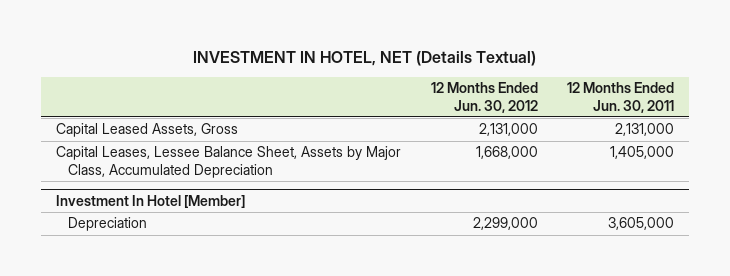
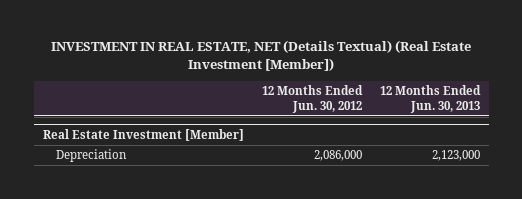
- INVESTMENT IN HOTEL, NET (Details Textual)
+ INVESTMENT IN REAL ESTATE, NET (Details Textual) (Real Estate Investment [Member])
- | 12 Months Ended Jun. 30, 2012 | 12 Months Ended Jun. 30, 2011
+ | 12 Months Ended Jun. 30, 2012 | 12 Months Ended Jun. 30, 2013
- Capital Leased Assets, Gross | 2,131,000 | 2,131,000
- Capital Leases, Lessee Balance Sheet, Assets by Major Class, Accumulated Depreciation | 1,668,000 | 1,405,000
- Investment In Hotel [Member]
- Depreciation | 2,299,000 | 3,605,000
+ Real Estate Investment [Member]
+ Depreciation | 2,086,000 | 2,123,000

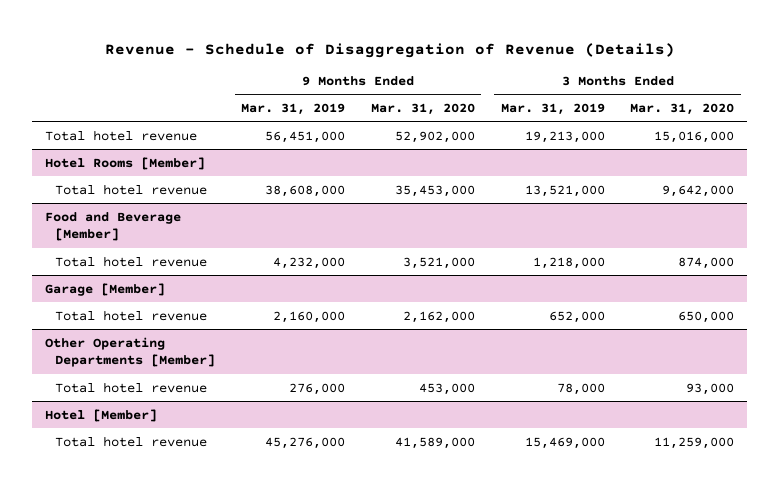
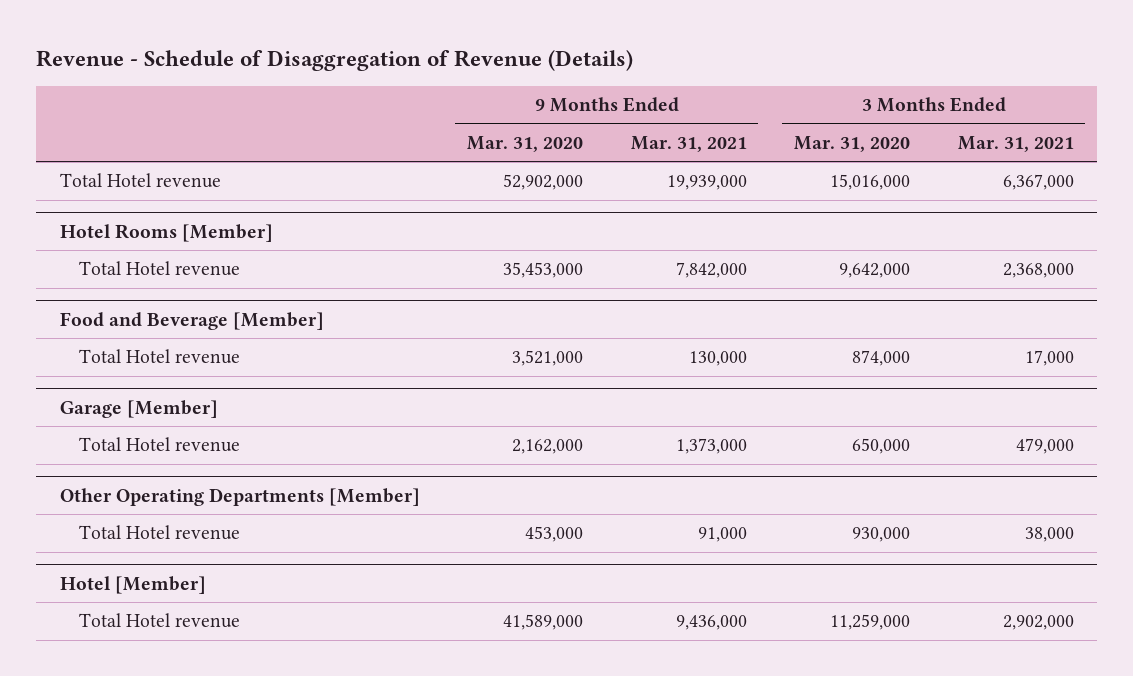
- | 9 Months Ended Mar. 31, 2019 | 9 Months Ended Mar. 31, 2020 | 3 Months Ended Mar. 31, 2019 | 3 Months Ended Mar. 31, 2020
+ | 9 Months Ended Mar. 31, 2020 | 9 Months Ended Mar. 31, 2021 | 3 Months Ended Mar. 31, 2020 | 3 Months Ended Mar. 31, 2021
- Total hotel revenue | 56,451,000 | 52,902,000 | 19,213,000 | 15,016,000
+ Total Hotel revenue | 52,902,000 | 19,939,000 | 15,016,000 | 6,367,000
@ Hotel Rooms [Member]
- Total hotel revenue | 38,608,000 | 35,453,000 | 13,521,000 | 9,642,000
+ Total Hotel revenue | 35,453,000 | 7,842,000 | 9,642,000 | 2,368,000
@ Food and Beverage [Member]
- Total hotel revenue | 4,232,000 | 3,521,000 | 1,218,000 | 874,000
+ Total Hotel revenue | 3,521,000 | 130,000 | 874,000 | 17,000
@ Garage [Member]
- Total hotel revenue | 2,160,000 | 2,162,000 | 652,000 | 650,000
+ Total Hotel revenue | 2,162,000 | 1,373,000 | 650,000 | 479,000
@ Other Operating Departments [Member]
- Total hotel revenue | 276,000 | 453,000 | 78,000 | 93,000
+ Total Hotel revenue | 453,000 | 91,000 | 930,000 | 38,000
@ Hotel [Member]
- Total hotel revenue | 45,276,000 | 41,589,000 | 15,469,000 | 11,259,000
+ Total Hotel revenue | 41,589,000 | 9,436,000 | 11,259,000 | 2,902,000

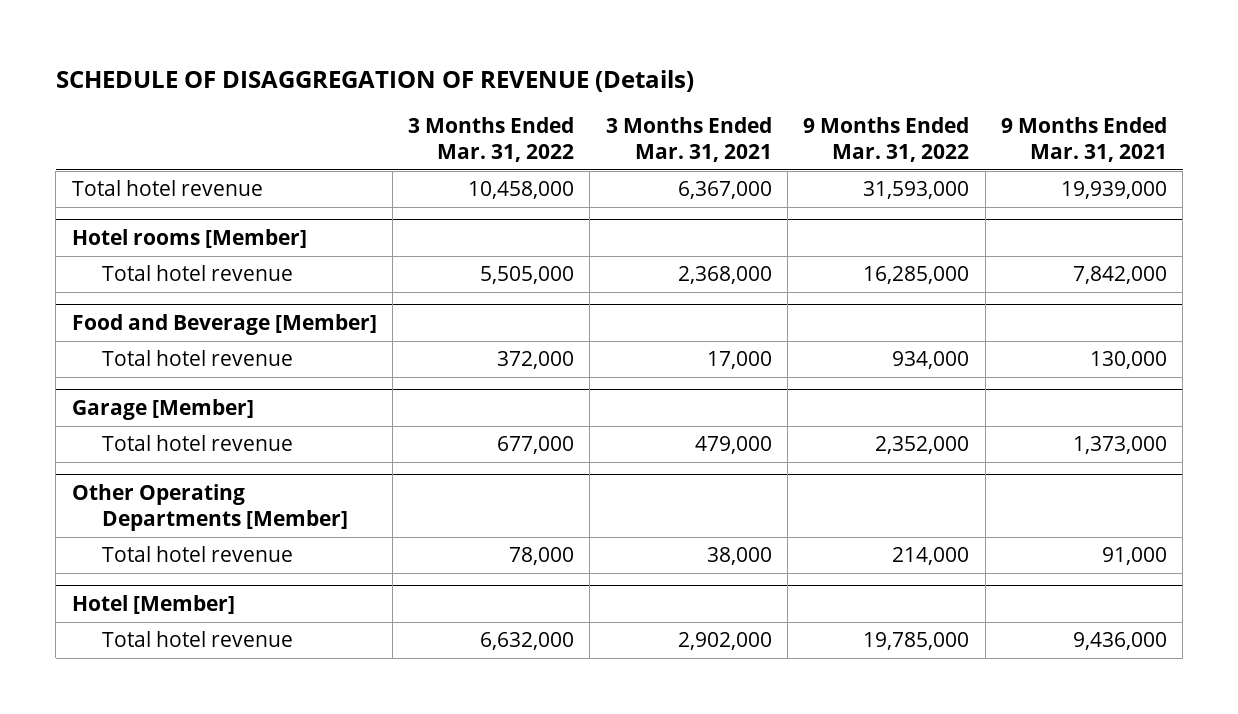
- Revenue - Schedule of Disaggregation of Revenue (Details)
+ SCHEDULE OF DISAGGREGATION OF REVENUE (Details)
- | 9 Months Ended Mar. 31, 2020 | 9 Months Ended Mar. 31, 2021 | 3 Months Ended Mar. 31, 2020 | 3 Months Ended Mar. 31, 2021
+ | 3 Months Ended Mar. 31, 2022 | 3 Months Ended Mar. 31, 2021 | 9 Months Ended Mar. 31, 2022 | 9 Months Ended Mar. 31, 2021
- Total Hotel revenue | 52,902,000 | 19,939,000 | 15,016,000 | 6,367,000
- Hotel Rooms [Member]
- Total Hotel revenue | 35,453,000 | 7,842,000 | 9,642,000 | 2,368,000
+ Total hotel revenue | 10,458,000 | 6,367,000 | 31,593,000 | 19,939,000
+ Hotel rooms [Member]
+ Total hotel revenue | 5,505,000 | 2,368,000 | 16,285,000 | 7,842,000
@ Food and Beverage [Member]
- Total Hotel revenue | 3,521,000 | 130,000 | 874,000 | 17,000
+ Total hotel revenue | 372,000 | 17,000 | 934,000 | 130,000
@ Garage [Member]
- Total Hotel revenue | 2,162,000 | 1,373,000 | 650,000 | 479,000
+ Total hotel revenue | 677,000 | 479,000 | 2,352,000 | 1,373,000
@ Other Operating Departments [Member]
- Total Hotel revenue | 453,000 | 91,000 | 930,000 | 38,000
+ Total hotel revenue | 78,000 | 38,000 | 214,000 | 91,000
@ Hotel [Member]
- Total Hotel revenue | 41,589,000 | 9,436,000 | 11,259,000 | 2,902,000
+ Total hotel revenue | 6,632,000 | 2,902,000 | 19,785,000 | 9,436,000

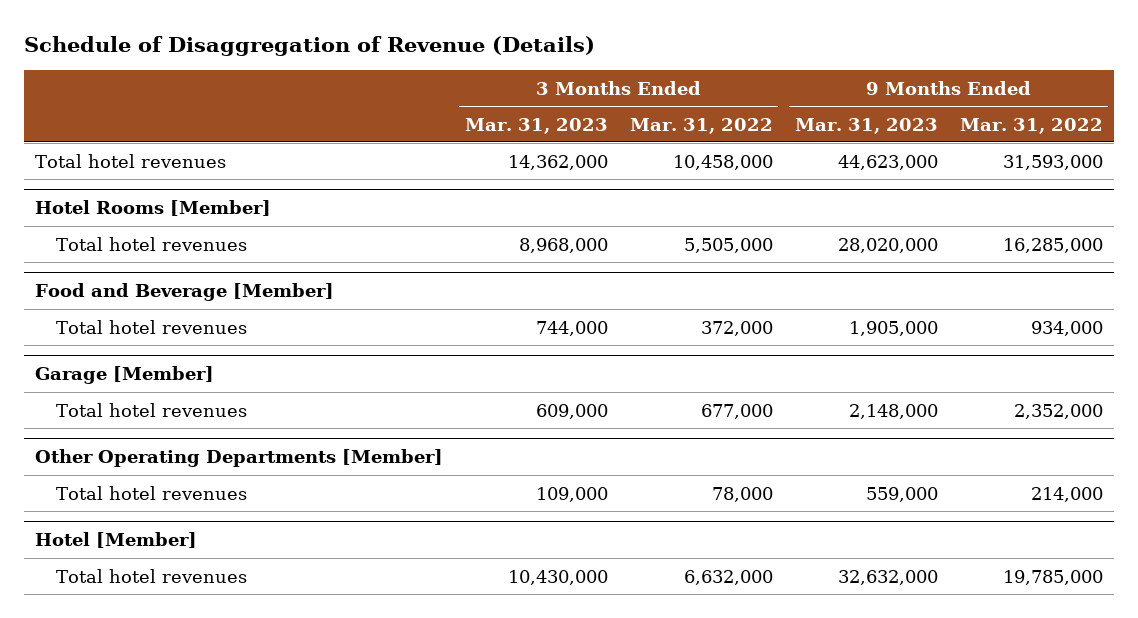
- SCHEDULE OF DISAGGREGATION OF REVENUE (Details)
+ Schedule of Disaggregation of Revenue (Details)
- | 3 Months Ended Mar. 31, 2022 | 3 Months Ended Mar. 31, 2021 | 9 Months Ended Mar. 31, 2022 | 9 Months Ended Mar. 31, 2021
+ | 3 Months Ended Mar. 31, 2023 | 3 Months Ended Mar. 31, 2022 | 9 Months Ended Mar. 31, 2023 | 9 Months Ended Mar. 31, 2022
- Total hotel revenue | 10,458,000 | 6,367,000 | 31,593,000 | 19,939,000
- Hotel rooms [Member]
- Total hotel revenue | 5,505,000 | 2,368,000 | 16,285,000 | 7,842,000
+ Total hotel revenues | 14,362,000 | 10,458,000 | 44,623,000 | 31,593,000
+ Hotel Rooms [Member]
+ Total hotel revenues | 8,968,000 | 5,505,000 | 28,020,000 | 16,285,000
@ Food and Beverage [Member]
- Total hotel revenue | 372,000 | 17,000 | 934,000 | 130,000
+ Total hotel revenues | 744,000 | 372,000 | 1,905,000 | 934,000
@ Garage [Member]
- Total hotel revenue | 677,000 | 479,000 | 2,352,000 | 1,373,000
+ Total hotel revenues | 609,000 | 677,000 | 2,148,000 | 2,352,000
@ Other Operating Departments [Member]
- Total hotel revenue | 78,000 | 38,000 | 214,000 | 91,000
+ Total hotel revenues | 109,000 | 78,000 | 559,000 | 214,000
@ Hotel [Member]
- Total hotel revenue | 6,632,000 | 2,902,000 | 19,785,000 | 9,436,000
+ Total hotel revenues | 10,430,000 | 6,632,000 | 32,632,000 | 19,785,000

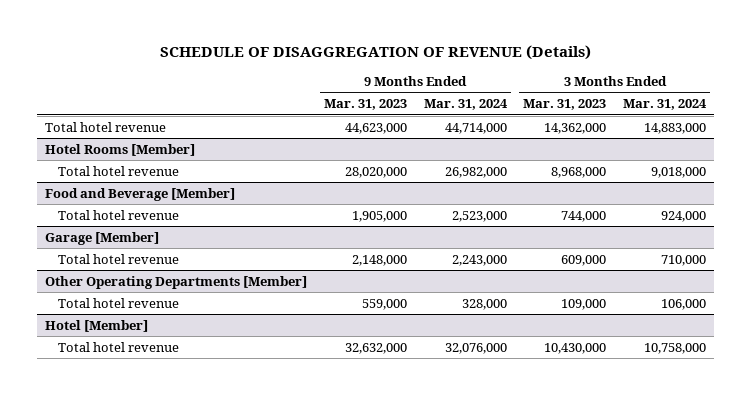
- Schedule of Disaggregation of Revenue (Details)
+ SCHEDULE OF DISAGGREGATION OF REVENUE (Details)
- | 3 Months Ended Mar. 31, 2023 | 3 Months Ended Mar. 31, 2022 | 9 Months Ended Mar. 31, 2023 | 9 Months Ended Mar. 31, 2022
+ | 9 Months Ended Mar. 31, 2023 | 9 Months Ended Mar. 31, 2024 | 3 Months Ended Mar. 31, 2023 | 3 Months Ended Mar. 31, 2024
- Total hotel revenues | 14,362,000 | 10,458,000 | 44,623,000 | 31,593,000
+ Total hotel revenue | 44,623,000 | 44,714,000 | 14,362,000 | 14,883,000
@ Hotel Rooms [Member]
- Total hotel revenues | 8,968,000 | 5,505,000 | 28,020,000 | 16,285,000
+ Total hotel revenue | 28,020,000 | 26,982,000 | 8,968,000 | 9,018,000
@ Food and Beverage [Member]
- Total hotel revenues | 744,000 | 372,000 | 1,905,000 | 934,000
+ Total hotel revenue | 1,905,000 | 2,523,000 | 744,000 | 924,000
@ Garage [Member]
- Total hotel revenues | 609,000 | 677,000 | 2,148,000 | 2,352,000
+ Total hotel revenue | 2,148,000 | 2,243,000 | 609,000 | 710,000
@ Other Operating Departments [Member]
- Total hotel revenues | 109,000 | 78,000 | 559,000 | 214,000
+ Total hotel revenue | 559,000 | 328,000 | 109,000 | 106,000
@ Hotel [Member]
- Total hotel revenues | 10,430,000 | 6,632,000 | 32,632,000 | 19,785,000
+ Total hotel revenue | 32,632,000 | 32,076,000 | 10,430,000 | 10,758,000

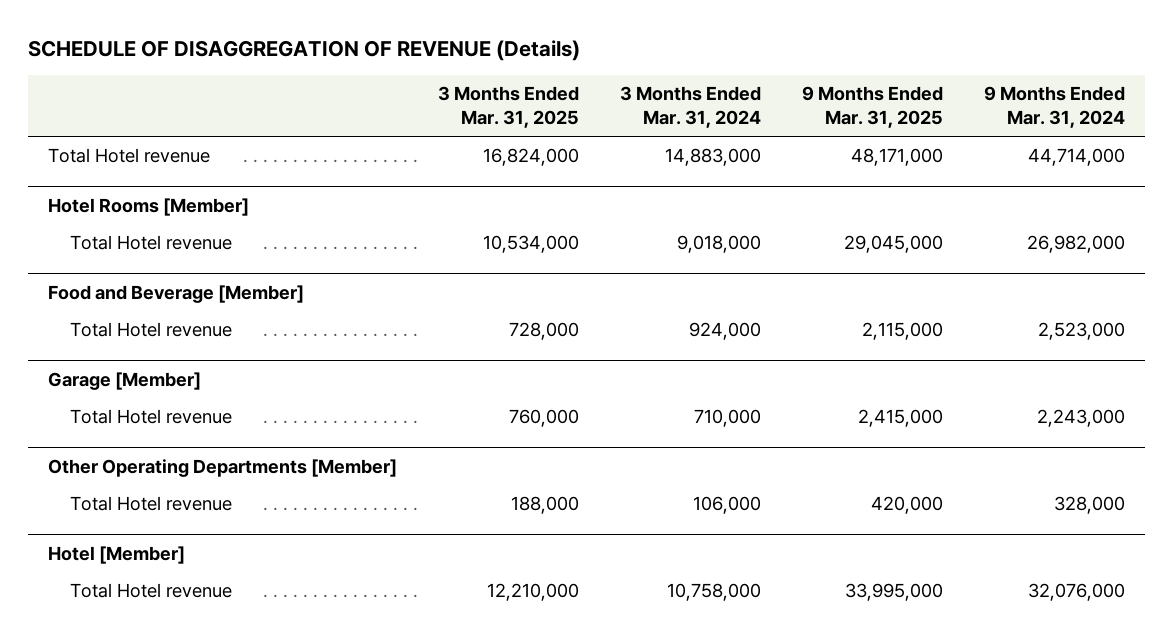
- | 9 Months Ended Mar. 31, 2023 | 9 Months Ended Mar. 31, 2024 | 3 Months Ended Mar. 31, 2023 | 3 Months Ended Mar. 31, 2024
+ | 3 Months Ended Mar. 31, 2025 | 3 Months Ended Mar. 31, 2024 | 9 Months Ended Mar. 31, 2025 | 9 Months Ended Mar. 31, 2024
- Total hotel revenue | 44,623,000 | 44,714,000 | 14,362,000 | 14,883,000
+ Total Hotel revenue | 16,824,000 | 14,883,000 | 48,171,000 | 44,714,000
@ Hotel Rooms [Member]
- Total hotel revenue | 28,020,000 | 26,982,000 | 8,968,000 | 9,018,000
+ Total Hotel revenue | 10,534,000 | 9,018,000 | 29,045,000 | 26,982,000
@ Food and Beverage [Member]
- Total hotel revenue | 1,905,000 | 2,523,000 | 744,000 | 924,000
+ Total Hotel revenue | 728,000 | 924,000 | 2,115,000 | 2,523,000
@ Garage [Member]
- Total hotel revenue | 2,148,000 | 2,243,000 | 609,000 | 710,000
+ Total Hotel revenue | 760,000 | 710,000 | 2,415,000 | 2,243,000
@ Other Operating Departments [Member]
- Total hotel revenue | 559,000 | 328,000 | 109,000 | 106,000
+ Total Hotel revenue | 188,000 | 106,000 | 420,000 | 328,000
@ Hotel [Member]
- Total hotel revenue | 32,632,000 | 32,076,000 | 10,430,000 | 10,758,000
+ Total Hotel revenue | 12,210,000 | 10,758,000 | 33,995,000 | 32,076,000

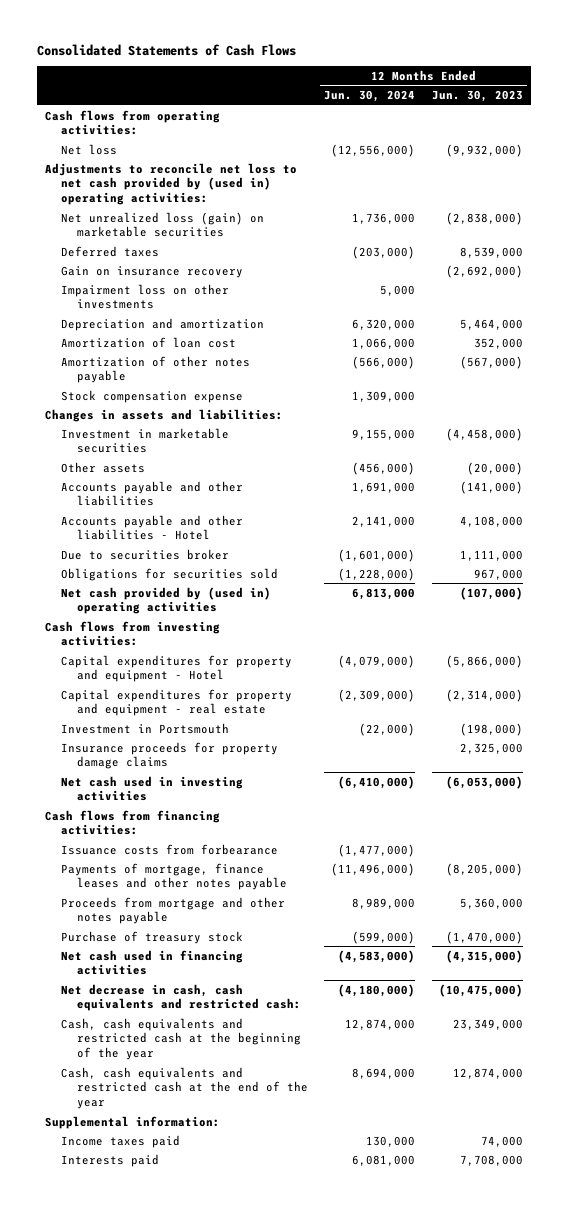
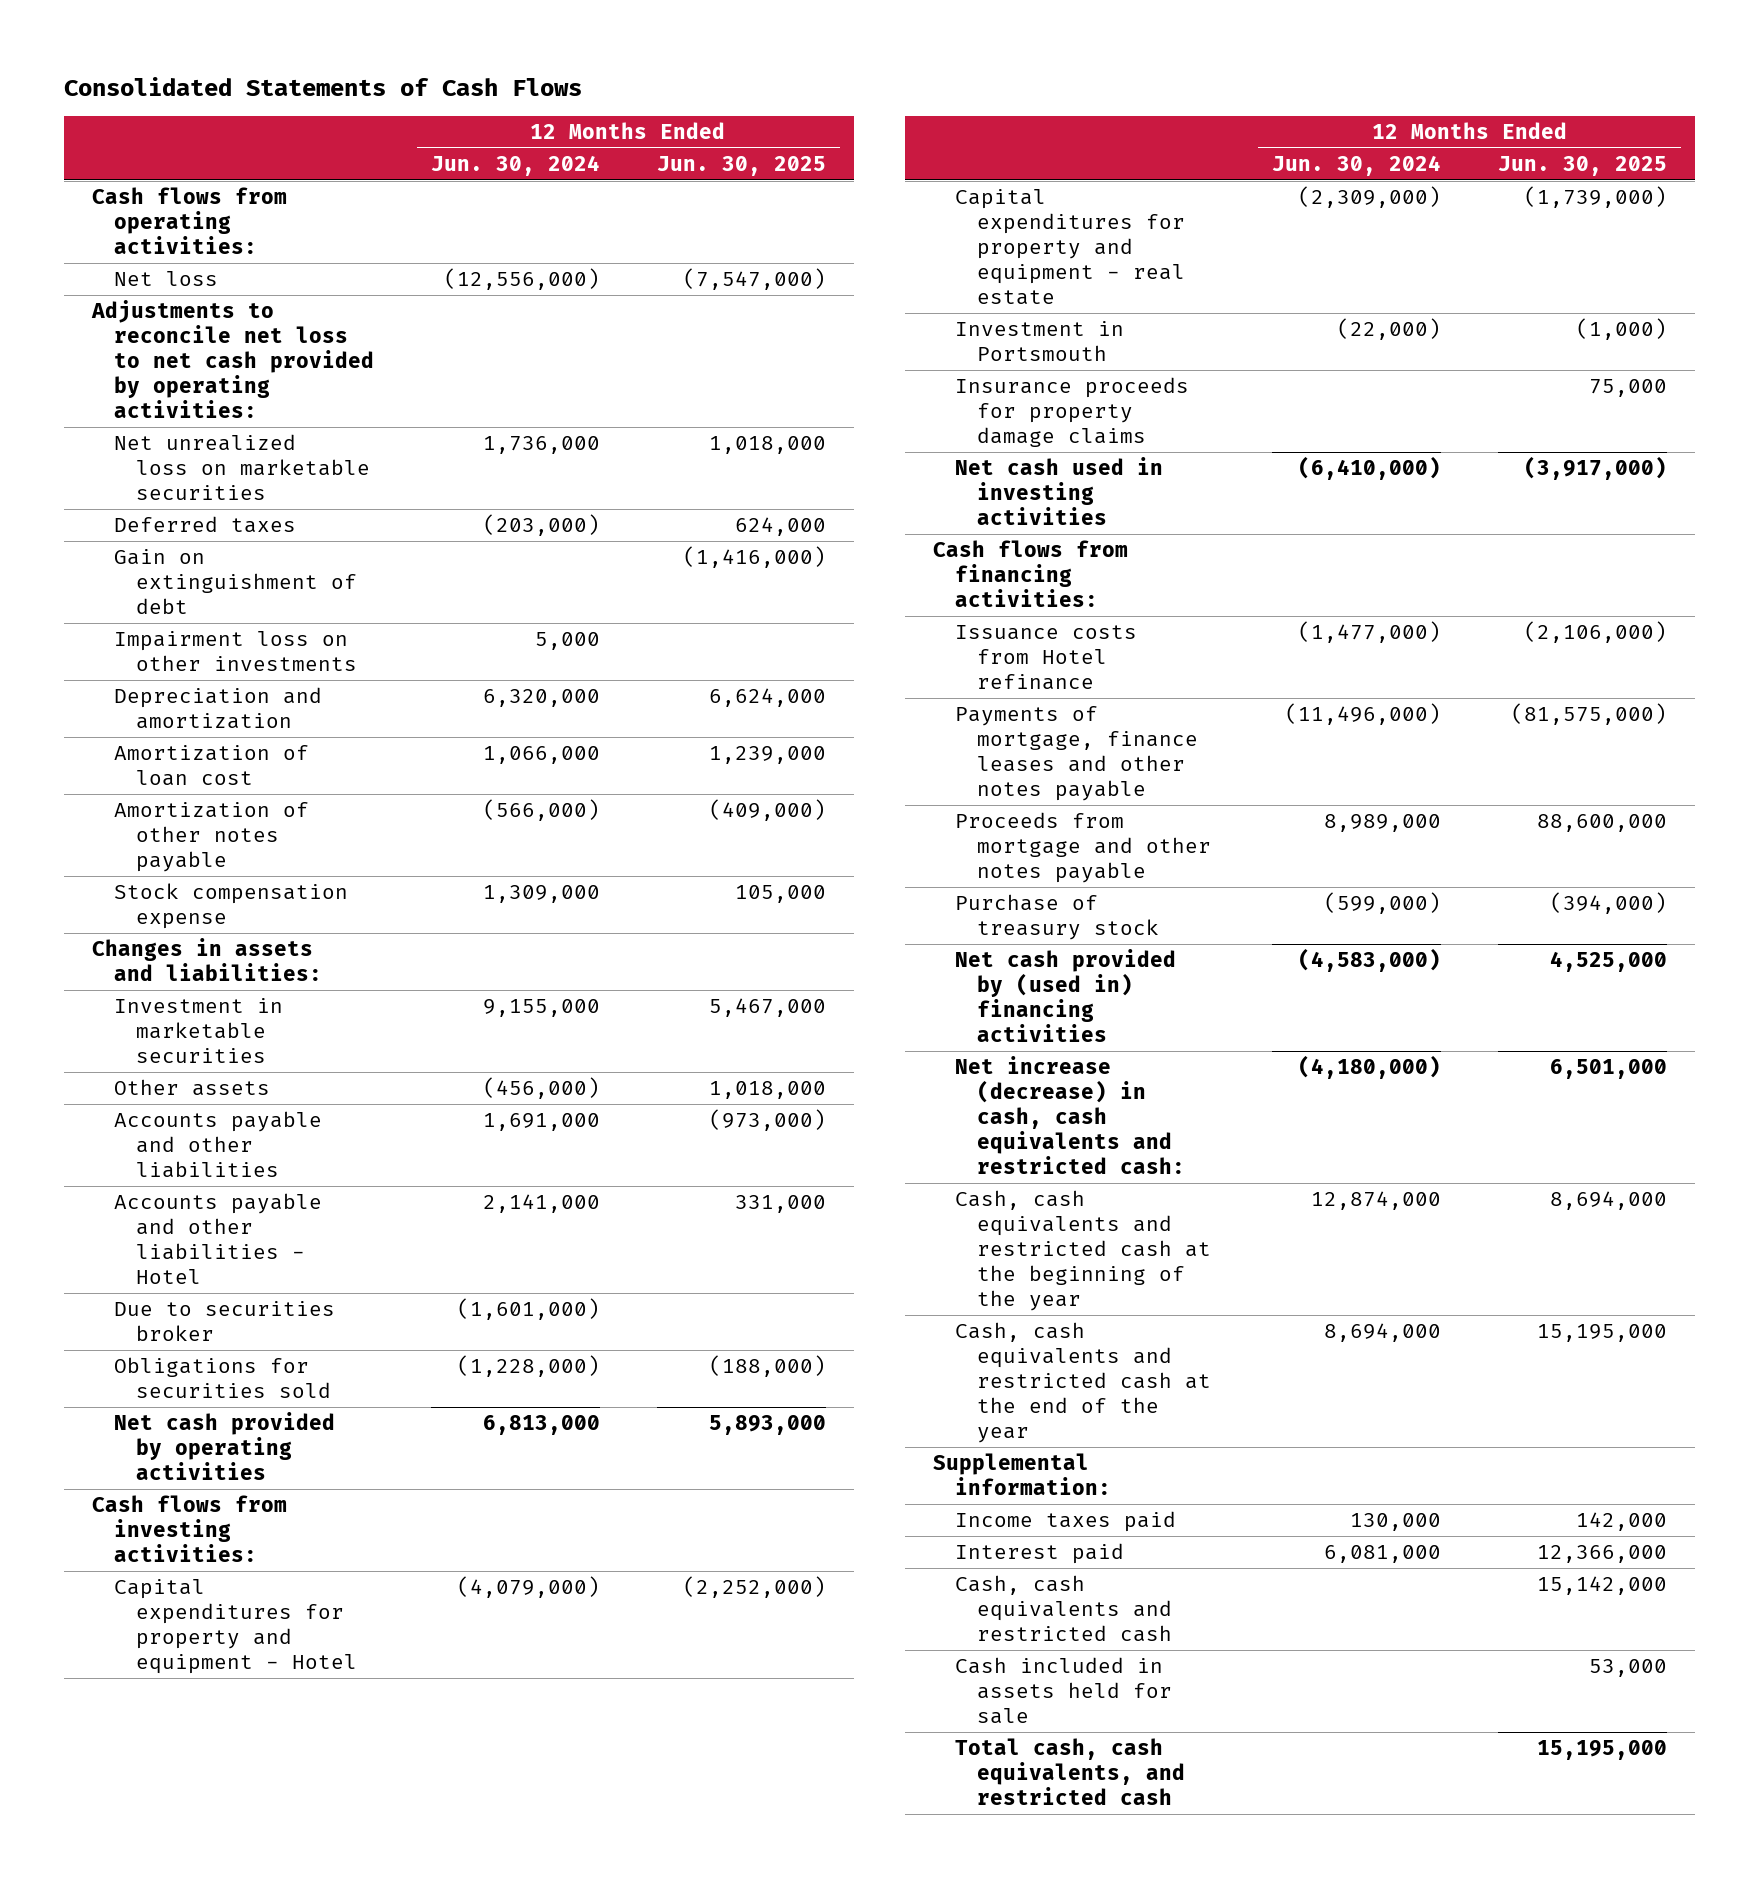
- | 12 Months Ended Jun. 30, 2024 | 12 Months Ended Jun. 30, 2023
+ | 12 Months Ended Jun. 30, 2024 | 12 Months Ended Jun. 30, 2025
- Adjustments to reconcile net loss to net cash provided by (used in) operating activities:
- Net unrealized loss (gain) on marketable securities | 1,736,000 | (2,838,000)
+ Adjustments to reconcile net loss to net cash provided by operating activities:
+ Net unrealized loss on marketable securities | 1,736,000 | 1,018,000
- Gain on insurance recovery | | (2,692,000)
+ Gain on extinguishment of debt | | (1,416,000)
- Net cash provided by (used in) operating activities | 6,813,000 | (107,000)
+ Net cash provided by operating activities | 6,813,000 | 5,893,000
- Issuance costs from forbearance | (1,477,000) |
+ Issuance costs from Hotel refinance | (1,477,000) | (2,106,000)
- Net cash used in financing activities | (4,583,000) | (4,315,000)
- Net decrease in cash, cash equivalents and restricted cash: | (4,180,000) | (10,475,000)
+ Net cash provided by (used in) financing activities | (4,583,000) | 4,525,000
+ Net increase (decrease) in cash, cash equivalents and restricted cash: | (4,180,000) | 6,501,000
- Interests paid | 6,081,000 | 7,708,000
+ Interest paid | 6,081,000 | 12,366,000
+ Cash, cash equivalents and restricted cash | | 15,142,000
+ Cash included in assets held for sale | | 53,000
+ Total cash, cash equivalents, and restricted cash | | 15,195,000

